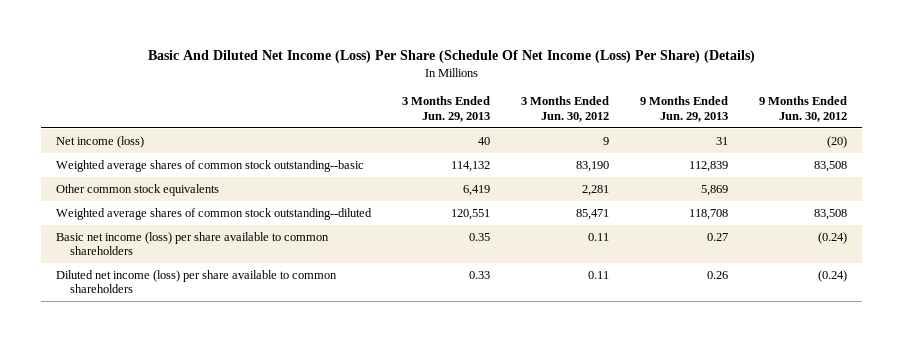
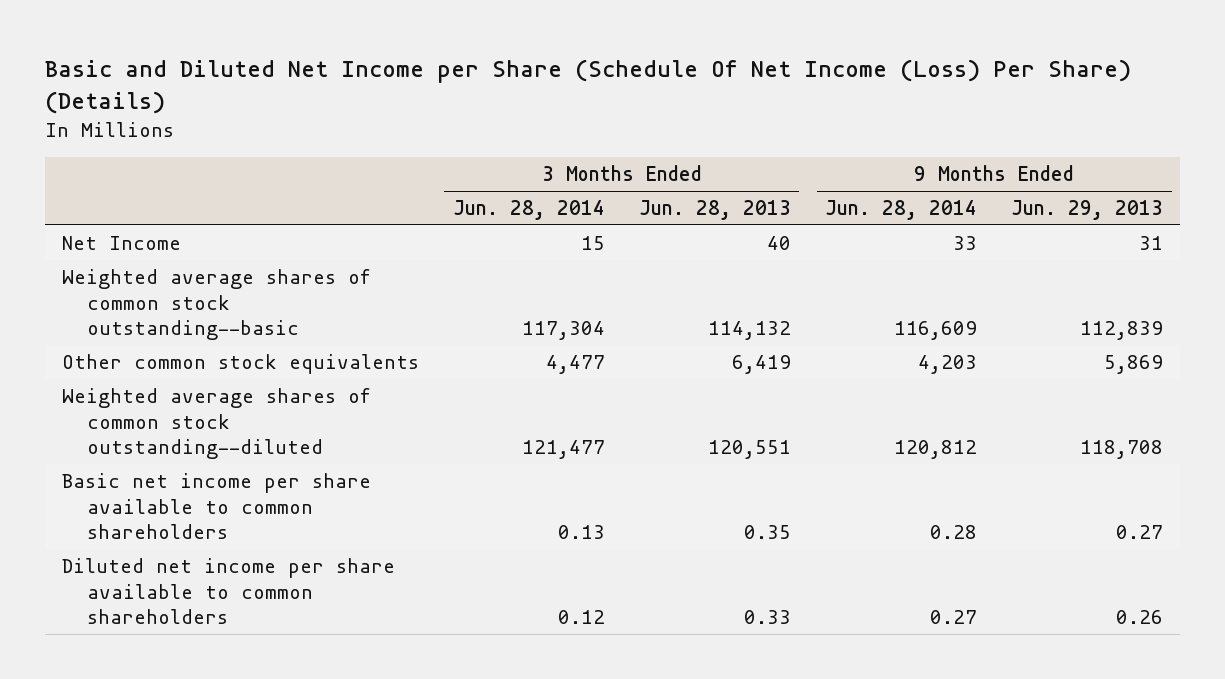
- Basic And Diluted Net Income (Loss) Per Share (Schedule Of Net Income (Loss) Per Share) (Details)
+ Basic and Diluted Net Income per Share (Schedule Of Net Income (Loss) Per Share) (Details)
- | 3 Months Ended Jun. 29, 2013 | 3 Months Ended Jun. 30, 2012 | 9 Months Ended Jun. 29, 2013 | 9 Months Ended Jun. 30, 2012
+ | 3 Months Ended Jun. 28, 2014 | 3 Months Ended Jun. 28, 2013 | 9 Months Ended Jun. 28, 2014 | 9 Months Ended Jun. 29, 2013
- Net income (loss) | 40 | 9 | 31 | (20)
+ Net Income | 15 | 40 | 33 | 31
- Basic net income (loss) per share available to common shareholders | 0.35 | 0.11 | 0.27 | (0.24)
- Diluted net income (loss) per share available to common shareholders | 0.33 | 0.11 | 0.26 | (0.24)
+ Basic net income per share available to common shareholders | 0.13 | 0.35 | 0.28 | 0.27
+ Diluted net income per share available to common shareholders | 0.12 | 0.33 | 0.27 | 0.26

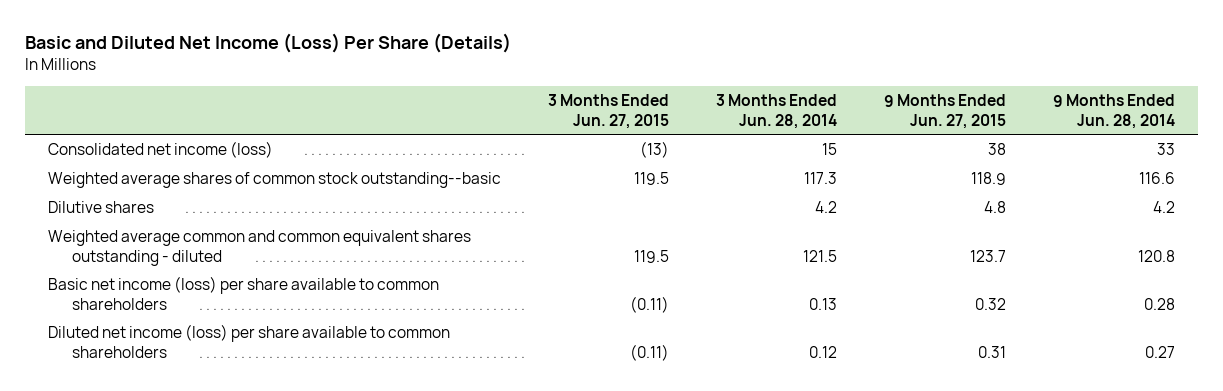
- Basic and Diluted Net Income per Share (Schedule Of Net Income (Loss) Per Share) (Details)
+ Basic and Diluted Net Income (Loss) Per Share (Details)
- | 3 Months Ended Jun. 28, 2014 | 3 Months Ended Jun. 28, 2013 | 9 Months Ended Jun. 28, 2014 | 9 Months Ended Jun. 29, 2013
+ | 3 Months Ended Jun. 27, 2015 | 3 Months Ended Jun. 28, 2014 | 9 Months Ended Jun. 27, 2015 | 9 Months Ended Jun. 28, 2014
- Net Income | 15 | 40 | 33 | 31
- Weighted average shares of common stock outstanding--basic | 117,304 | 114,132 | 116,609 | 112,839
- Other common stock equivalents | 4,477 | 6,419 | 4,203 | 5,869
- Weighted average shares of common stock outstanding--diluted | 121,477 | 120,551 | 120,812 | 118,708
- Basic net income per share available to common shareholders | 0.13 | 0.35 | 0.28 | 0.27
- Diluted net income per share available to common shareholders | 0.12 | 0.33 | 0.27 | 0.26
+ Consolidated net income (loss) | (13) | 15 | 38 | 33
+ Weighted average shares of common stock outstanding--basic | 119.5 | 117.3 | 118.9 | 116.6
+ Dilutive shares | | 4.2 | 4.8 | 4.2
+ Weighted average common and common equivalent shares outstanding - diluted | 119.5 | 121.5 | 123.7 | 120.8
+ Basic net income (loss) per share available to common shareholders | (0.11) | 0.13 | 0.32 | 0.28
+ Diluted net income (loss) per share available to common shareholders | (0.11) | 0.12 | 0.31 | 0.27

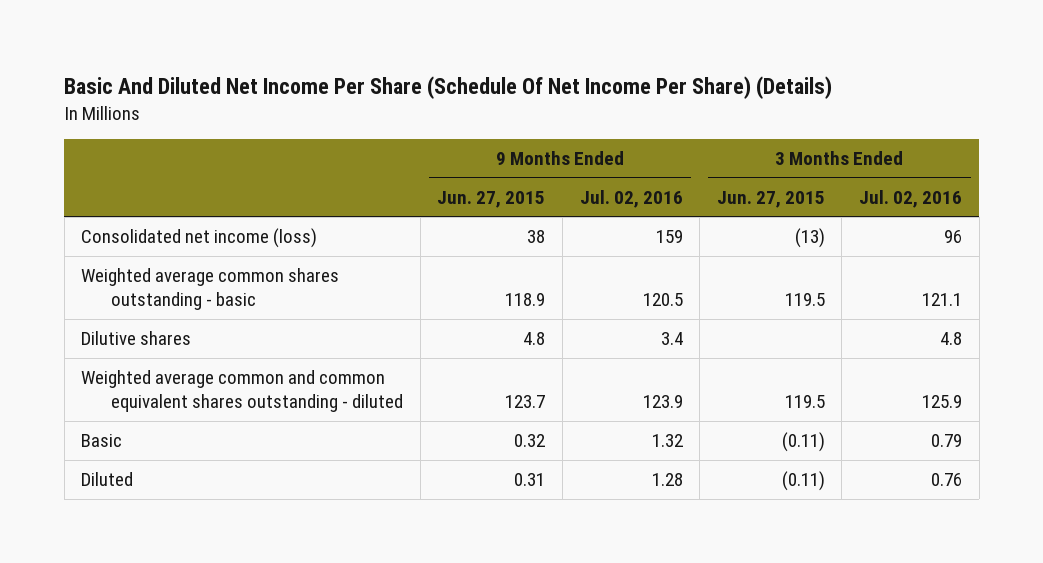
- Basic and Diluted Net Income (Loss) Per Share (Details)
+ Basic And Diluted Net Income Per Share (Schedule Of Net Income Per Share) (Details)
- | 3 Months Ended Jun. 27, 2015 | 3 Months Ended Jun. 28, 2014 | 9 Months Ended Jun. 27, 2015 | 9 Months Ended Jun. 28, 2014
+ | 9 Months Ended Jun. 27, 2015 | 9 Months Ended Jul. 02, 2016 | 3 Months Ended Jun. 27, 2015 | 3 Months Ended Jul. 02, 2016
- Weighted average shares of common stock outstanding--basic | 119.5 | 117.3 | 118.9 | 116.6
+ Weighted average common shares outstanding - basic | 118.9 | 120.5 | 119.5 | 121.1
- Basic net income (loss) per share available to common shareholders | (0.11) | 0.13 | 0.32 | 0.28
- Diluted net income (loss) per share available to common shareholders | (0.11) | 0.12 | 0.31 | 0.27
+ Basic | 0.32 | 1.32 | (0.11) | 0.79
+ Diluted | 0.31 | 1.28 | (0.11) | 0.76

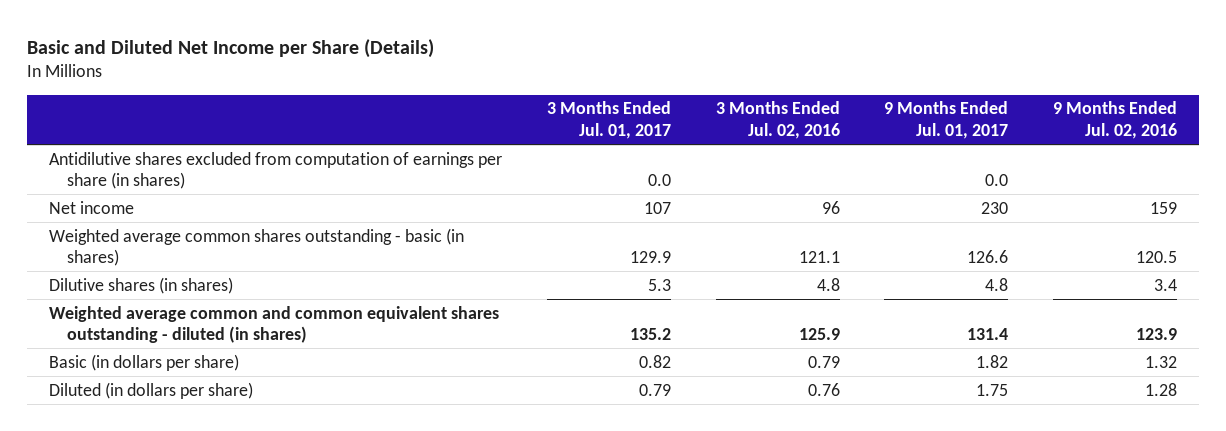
- Basic And Diluted Net Income Per Share (Schedule Of Net Income Per Share) (Details)
+ Basic and Diluted Net Income per Share (Details)
- | 9 Months Ended Jun. 27, 2015 | 9 Months Ended Jul. 02, 2016 | 3 Months Ended Jun. 27, 2015 | 3 Months Ended Jul. 02, 2016
+ | 3 Months Ended Jul. 01, 2017 | 3 Months Ended Jul. 02, 2016 | 9 Months Ended Jul. 01, 2017 | 9 Months Ended Jul. 02, 2016
- Consolidated net income (loss) | 38 | 159 | (13) | 96
- Weighted average common shares outstanding - basic | 118.9 | 120.5 | 119.5 | 121.1
- Dilutive shares | 4.8 | 3.4 | | 4.8
- Weighted average common and common equivalent shares outstanding - diluted | 123.7 | 123.9 | 119.5 | 125.9
- Basic | 0.32 | 1.32 | (0.11) | 0.79
- Diluted | 0.31 | 1.28 | (0.11) | 0.76
+ Antidilutive shares excluded from computation of earnings per share (in shares) | 0.0 | | 0.0 |
+ Net income | 107 | 96 | 230 | 159
+ Weighted average common shares outstanding - basic (in shares) | 129.9 | 121.1 | 126.6 | 120.5
+ Dilutive shares (in shares) | 5.3 | 4.8 | 4.8 | 3.4
+ Weighted average common and common equivalent shares outstanding - diluted (in shares) | 135.2 | 125.9 | 131.4 | 123.9
+ Basic (in dollars per share) | 0.82 | 0.79 | 1.82 | 1.32
+ Diluted (in dollars per share) | 0.79 | 0.76 | 1.75 | 1.28

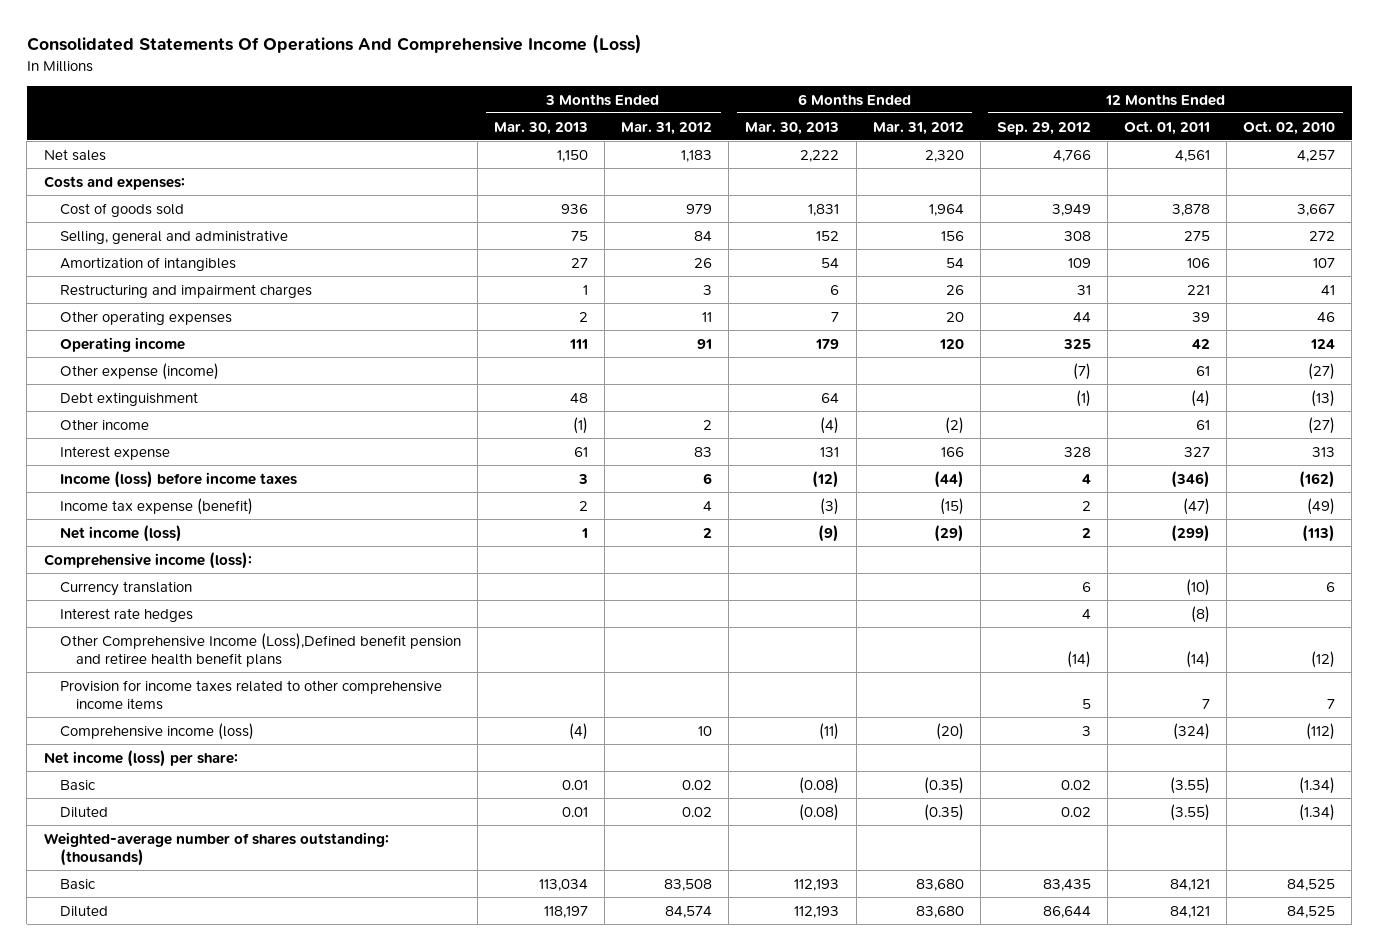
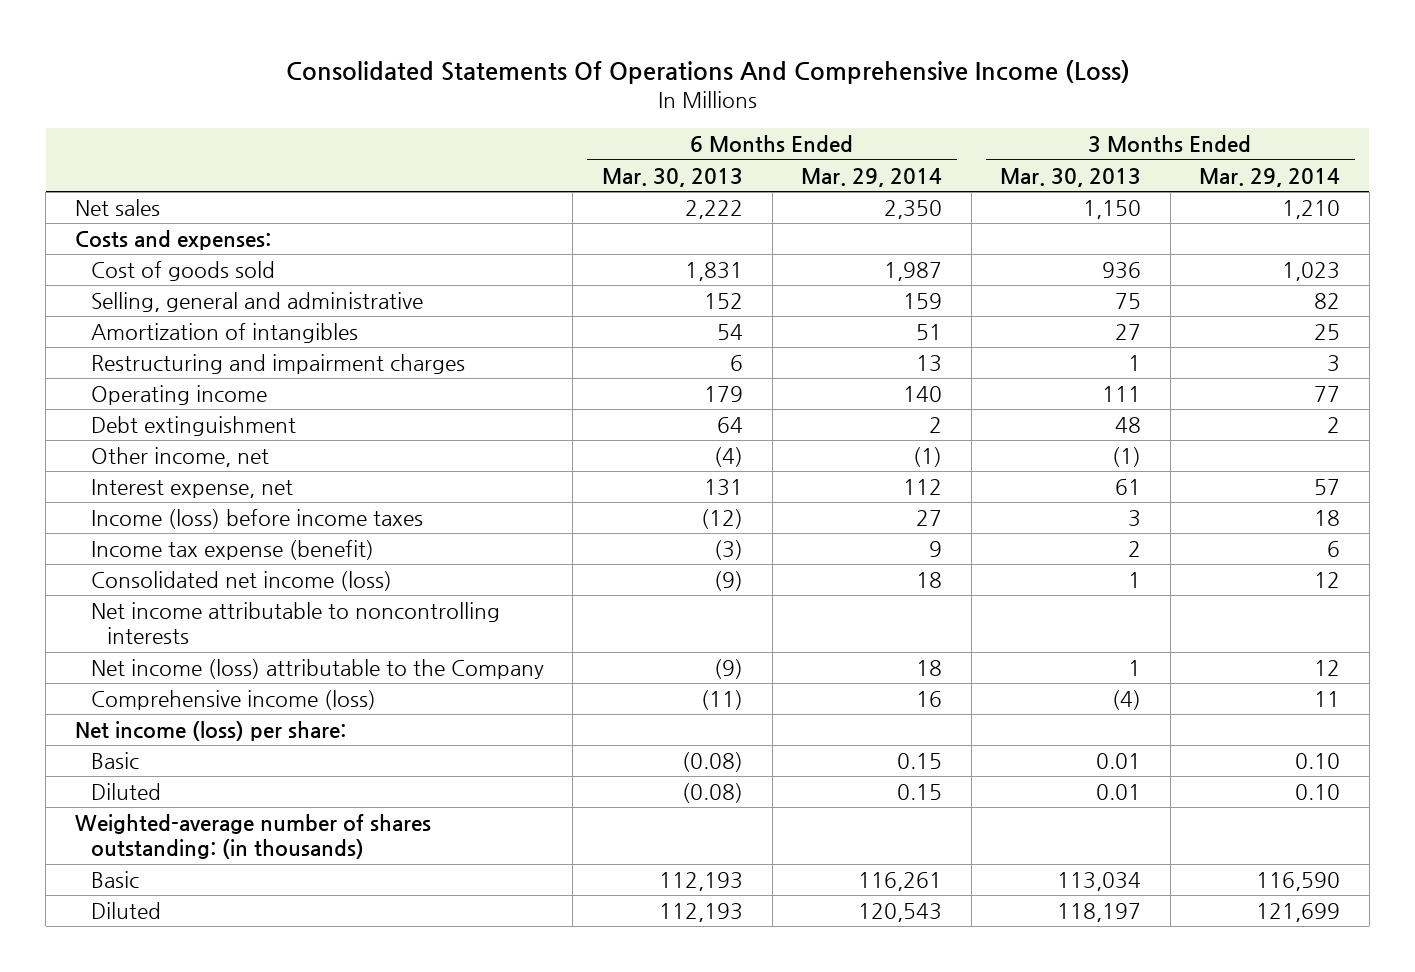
- | 3 Months Ended Mar. 30, 2013 | 3 Months Ended Mar. 31, 2012 | 6 Months Ended Mar. 30, 2013 | 6 Months Ended Mar. 31, 2012 | 12 Months Ended Sep. 29, 2012 | 12 Months Ended Oct. 01, 2011 | 12 Months Ended Oct. 02, 2010
+ | 6 Months Ended Mar. 30, 2013 | 6 Months Ended Mar. 29, 2014 | 3 Months Ended Mar. 30, 2013 | 3 Months Ended Mar. 29, 2014
- Other operating expenses | 2 | 11 | 7 | 20 | 44 | 39 | 46
- Other expense (income) | | | | | (7) | 61 | (27)
- Other income | (1) | 2 | (4) | (2) | | 61 | (27)
- Interest expense | 61 | 83 | 131 | 166 | 328 | 327 | 313
+ Other income, net | (4) | (1) | (1) |
+ Interest expense, net | 131 | 112 | 61 | 57
- Net income (loss) | 1 | 2 | (9) | (29) | 2 | (299) | (113)
- Comprehensive income (loss):
- Currency translation | | | | | 6 | (10) | 6
- Interest rate hedges | | | | | 4 | (8) |
- Other Comprehensive Income (Loss),Defined benefit pension and retiree health benefit plans | | | | | (14) | (14) | (12)
- Provision for income taxes related to other comprehensive income items | | | | | 5 | 7 | 7
+ Consolidated net income (loss) | (9) | 18 | 1 | 12
+ Net income attributable to noncontrolling interests
+ Net income (loss) attributable to the Company | (9) | 18 | 1 | 12
- Weighted-average number of shares outstanding: (thousands)
+ Weighted-average number of shares outstanding: (in thousands)

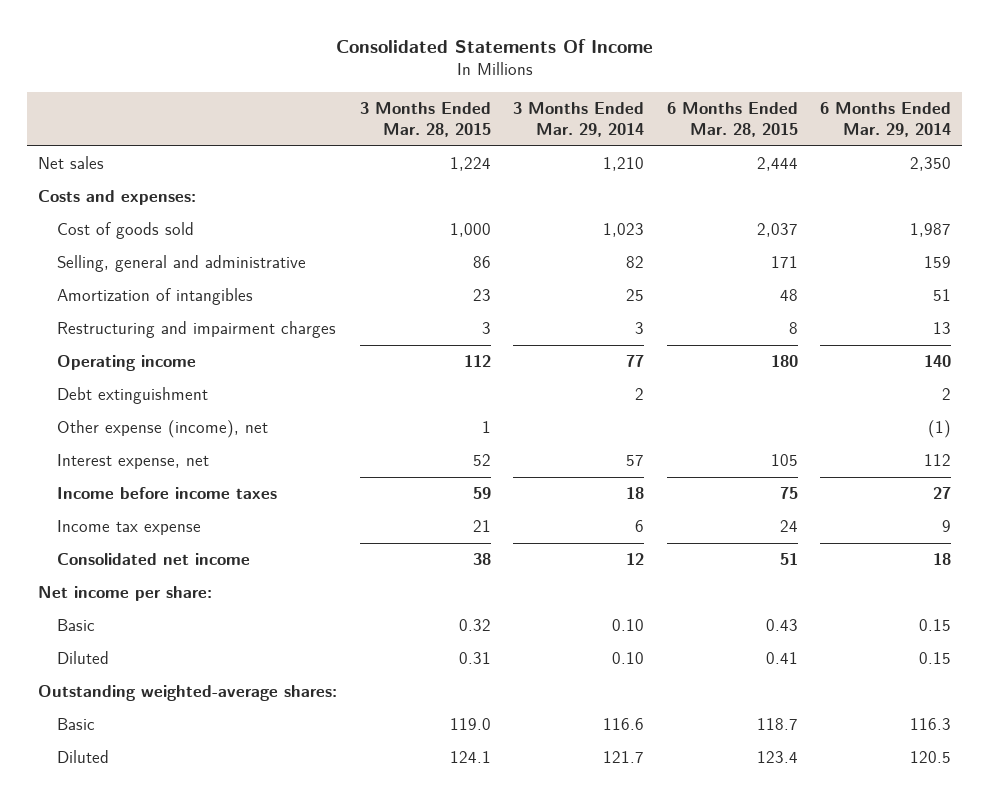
- Consolidated Statements Of Operations And Comprehensive Income (Loss)
+ Consolidated Statements Of Income
- | 6 Months Ended Mar. 30, 2013 | 6 Months Ended Mar. 29, 2014 | 3 Months Ended Mar. 30, 2013 | 3 Months Ended Mar. 29, 2014
+ | 3 Months Ended Mar. 28, 2015 | 3 Months Ended Mar. 29, 2014 | 6 Months Ended Mar. 28, 2015 | 6 Months Ended Mar. 29, 2014
- Other income, net | (4) | (1) | (1) |
+ Other expense (income), net | 1 | | | (1)
- Income (loss) before income taxes | (12) | 27 | 3 | 18
- Income tax expense (benefit) | (3) | 9 | 2 | 6
- Consolidated net income (loss) | (9) | 18 | 1 | 12
- Net income attributable to noncontrolling interests
- Net income (loss) attributable to the Company | (9) | 18 | 1 | 12
- Comprehensive income (loss) | (11) | 16 | (4) | 11
- Net income (loss) per share:
+ Income before income taxes | 59 | 18 | 75 | 27
+ Income tax expense | 21 | 6 | 24 | 9
+ Consolidated net income | 38 | 12 | 51 | 18
+ Net income per share:
- Weighted-average number of shares outstanding: (in thousands)
- Basic | 112,193 | 116,261 | 113,034 | 116,590
- Diluted | 112,193 | 120,543 | 118,197 | 121,699
+ Outstanding weighted-average shares:
+ Basic | 119.0 | 116.6 | 118.7 | 116.3
+ Diluted | 124.1 | 121.7 | 123.4 | 120.5

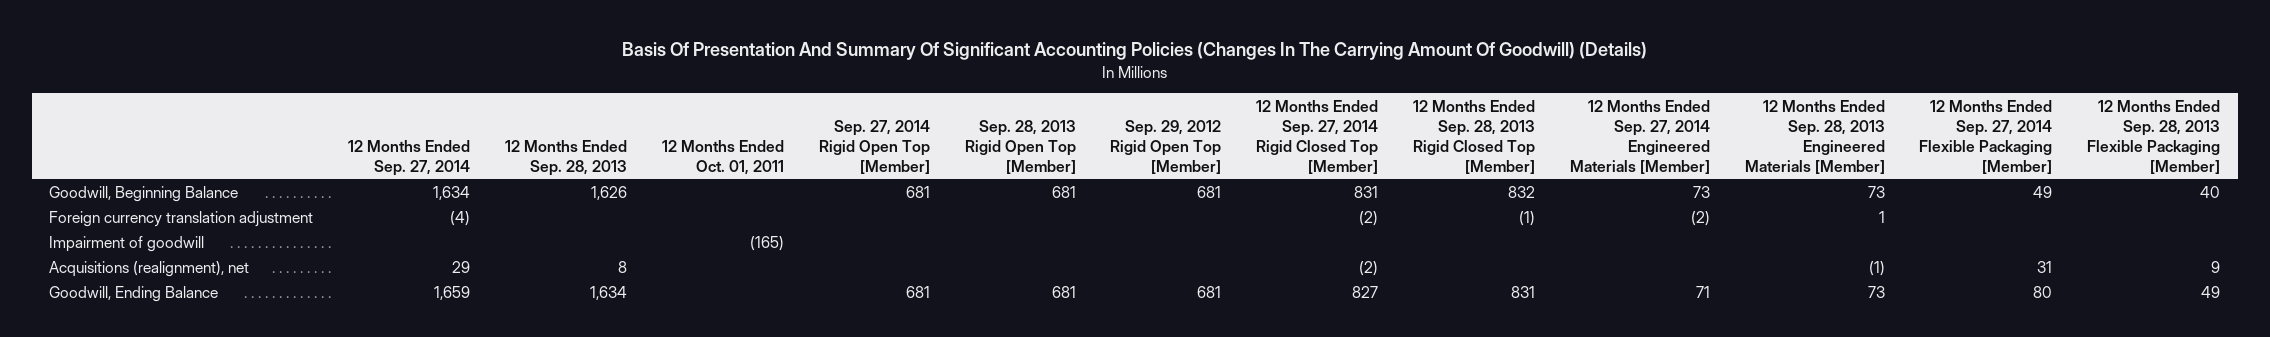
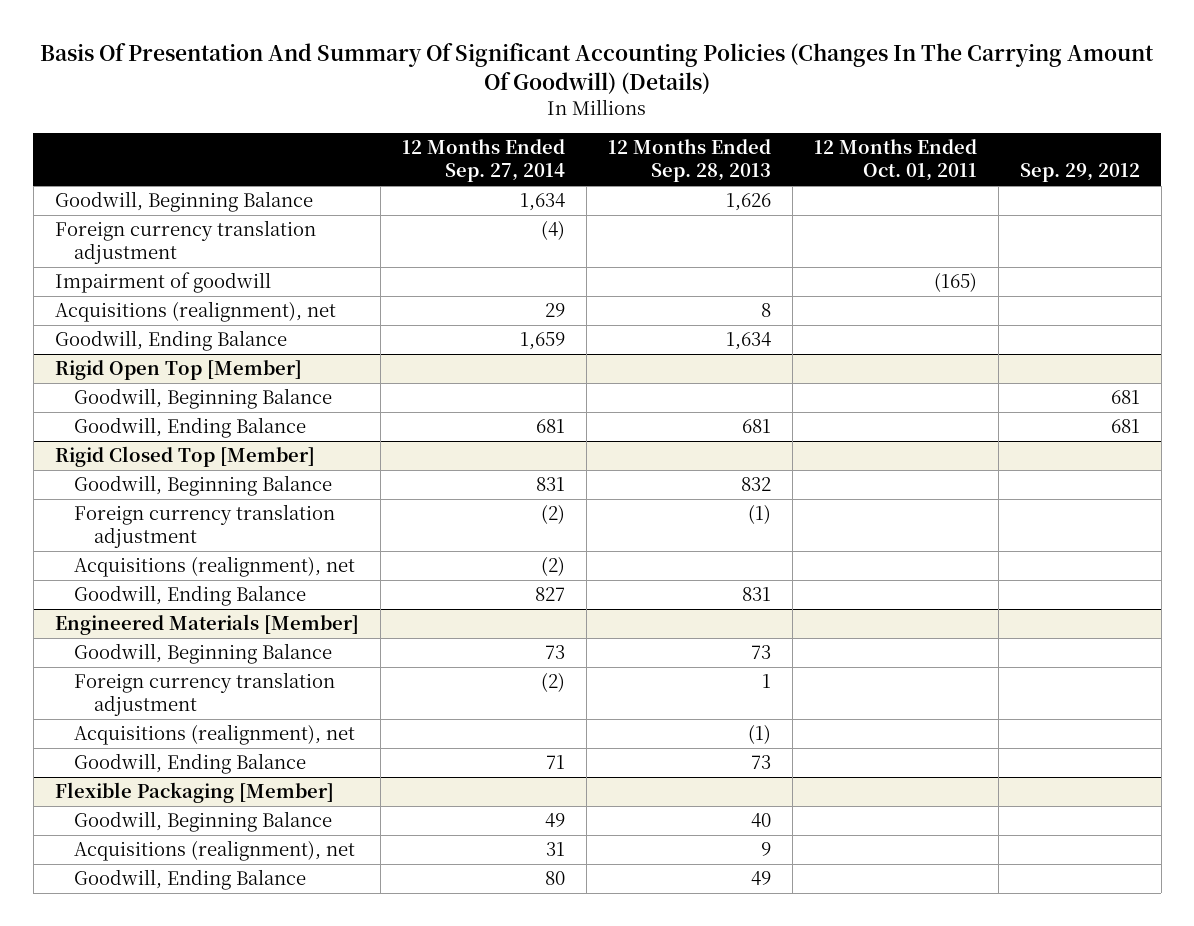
- | 12 Months Ended Sep. 27, 2014 | 12 Months Ended Sep. 28, 2013 | 12 Months Ended Oct. 01, 2011 | Sep. 27, 2014 Rigid Open Top [Member] | Sep. 28, 2013 Rigid Open Top [Member] | Sep. 29, 2012 Rigid Open Top [Member] | 12 Months Ended Sep. 27, 2014 Rigid Closed Top [Member] | 12 Months Ended Sep. 28, 2013 Rigid Closed Top [Member] | 12 Months Ended Sep. 27, 2014 Engineered Materials [Member] | 12 Months Ended Sep. 28, 2013 Engineered Materials [Member] | 12 Months Ended Sep. 27, 2014 Flexible Packaging [Member] | 12 Months Ended Sep. 28, 2013 Flexible Packaging [Member]
+ | 12 Months Ended Sep. 27, 2014 | 12 Months Ended Sep. 28, 2013 | 12 Months Ended Oct. 01, 2011 | Sep. 29, 2012
+ Rigid Open Top [Member]
+ Goodwill, Beginning Balance | | | | 681
+ Goodwill, Ending Balance | 681 | 681 | | 681
+ Rigid Closed Top [Member]
+ Goodwill, Beginning Balance | 831 | 832 | |
+ Foreign currency translation adjustment | (2) | (1) | |
+ Acquisitions (realignment), net | (2) | | |
+ Goodwill, Ending Balance | 827 | 831 | |
+ Engineered Materials [Member]
+ Goodwill, Beginning Balance | 73 | 73 | |
+ Foreign currency translation adjustment | (2) | 1 | |
+ Acquisitions (realignment), net | | (1) | |
+ Goodwill, Ending Balance | 71 | 73 | |
+ Flexible Packaging [Member]
+ Goodwill, Beginning Balance | 49 | 40 | |
+ Acquisitions (realignment), net | 31 | 9 | |
+ Goodwill, Ending Balance | 80 | 49 | |

